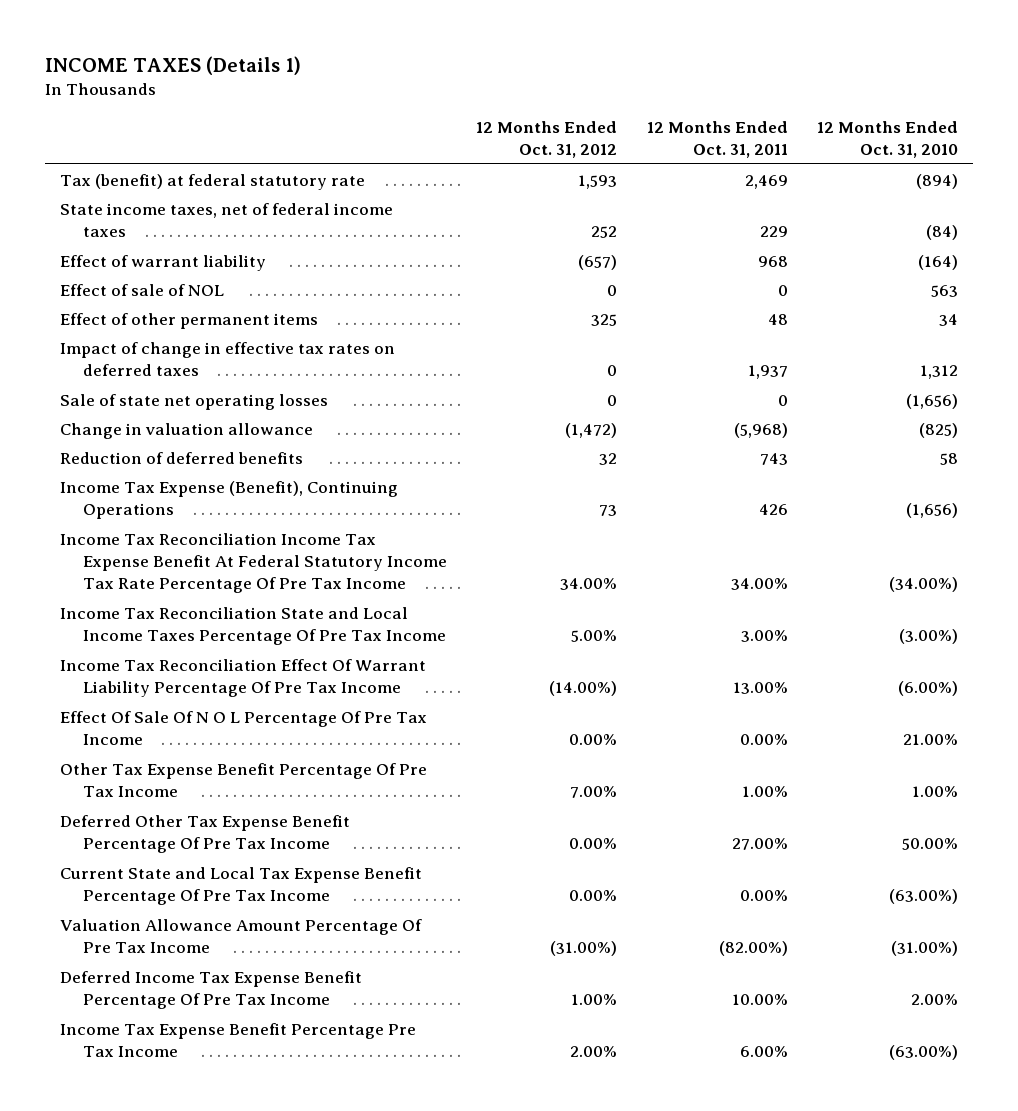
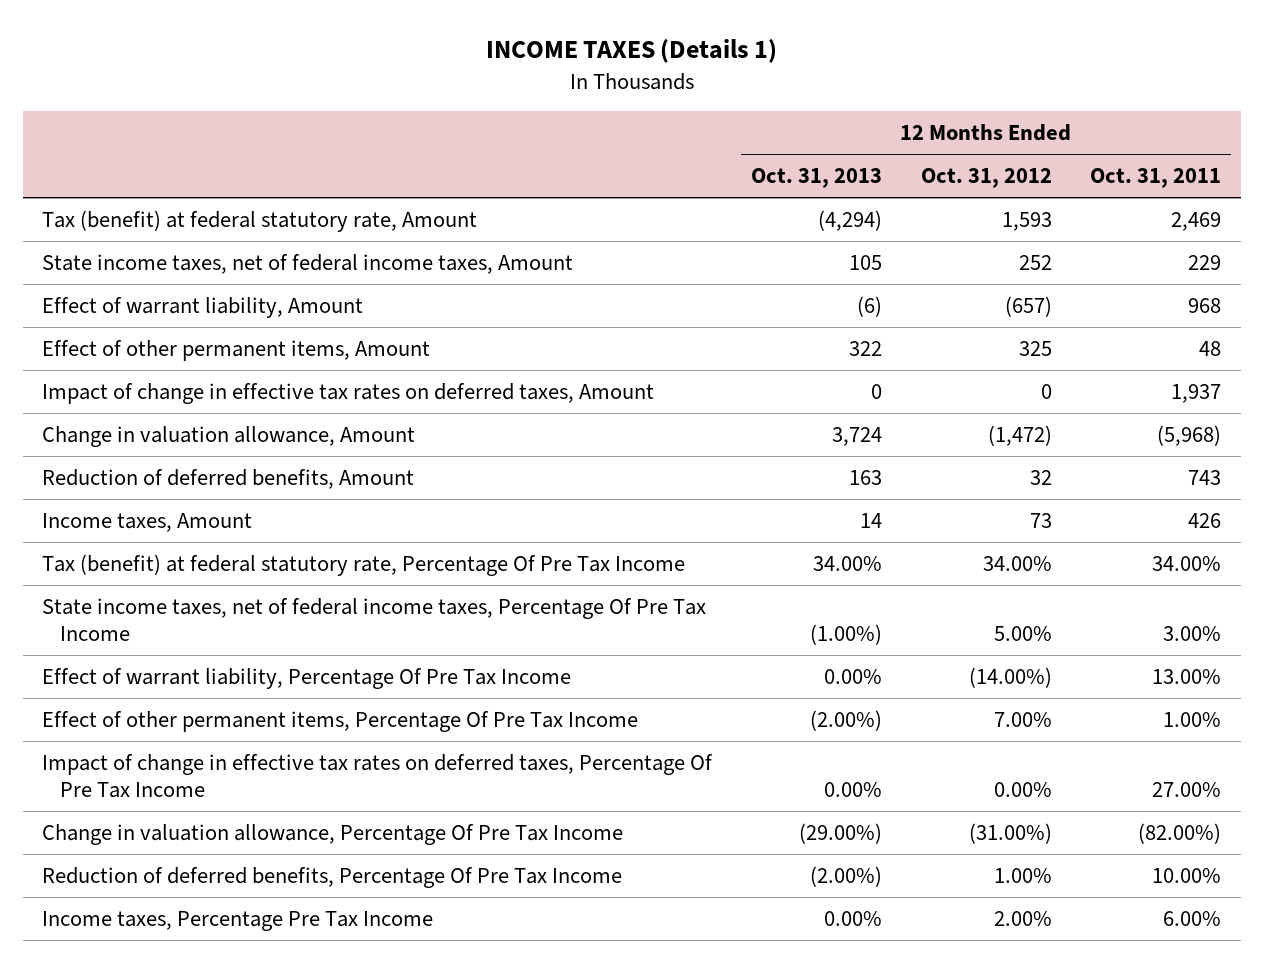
- | 12 Months Ended Oct. 31, 2012 | 12 Months Ended Oct. 31, 2011 | 12 Months Ended Oct. 31, 2010
+ | 12 Months Ended Oct. 31, 2013 | 12 Months Ended Oct. 31, 2012 | 12 Months Ended Oct. 31, 2011
- Tax (benefit) at federal statutory rate | 1,593 | 2,469 | (894)
- State income taxes, net of federal income taxes | 252 | 229 | (84)
- Effect of warrant liability | (657) | 968 | (164)
- Effect of sale of NOL | 0 | 0 | 563
- Effect of other permanent items | 325 | 48 | 34
- Impact of change in effective tax rates on deferred taxes | 0 | 1,937 | 1,312
- Sale of state net operating losses | 0 | 0 | (1,656)
- Change in valuation allowance | (1,472) | (5,968) | (825)
- Reduction of deferred benefits | 32 | 743 | 58
- Income Tax Expense (Benefit), Continuing Operations | 73 | 426 | (1,656)
- Income Tax Reconciliation Income Tax Expense Benefit At Federal Statutory Income Tax Rate Percentage Of Pre Tax Income | 34.00% | 34.00% | (34.00%)
- Income Tax Reconciliation State and Local Income Taxes Percentage Of Pre Tax Income | 5.00% | 3.00% | (3.00%)
- Income Tax Reconciliation Effect Of Warrant Liability Percentage Of Pre Tax Income | (14.00%) | 13.00% | (6.00%)
- Effect Of Sale Of N O L Percentage Of Pre Tax Income | 0.00% | 0.00% | 21.00%
- Other Tax Expense Benefit Percentage Of Pre Tax Income | 7.00% | 1.00% | 1.00%
- Deferred Other Tax Expense Benefit Percentage Of Pre Tax Income | 0.00% | 27.00% | 50.00%
- Current State and Local Tax Expense Benefit Percentage Of Pre Tax Income | 0.00% | 0.00% | (63.00%)
- Valuation Allowance Amount Percentage Of Pre Tax Income | (31.00%) | (82.00%) | (31.00%)
- Deferred Income Tax Expense Benefit Percentage Of Pre Tax Income | 1.00% | 10.00% | 2.00%
- Income Tax Expense Benefit Percentage Pre Tax Income | 2.00% | 6.00% | (63.00%)
+ Tax (benefit) at federal statutory rate, Amount | (4,294) | 1,593 | 2,469
+ State income taxes, net of federal income taxes, Amount | 105 | 252 | 229
+ Effect of warrant liability, Amount | (6) | (657) | 968
+ Effect of other permanent items, Amount | 322 | 325 | 48
+ Impact of change in effective tax rates on deferred taxes, Amount | 0 | 0 | 1,937
+ Change in valuation allowance, Amount | 3,724 | (1,472) | (5,968)
+ Reduction of deferred benefits, Amount | 163 | 32 | 743
+ Income taxes, Amount | 14 | 73 | 426
+ Tax (benefit) at federal statutory rate, Percentage Of Pre Tax Income | 34.00% | 34.00% | 34.00%
+ State income taxes, net of federal income taxes, Percentage Of Pre Tax Income | (1.00%) | 5.00% | 3.00%
+ Effect of warrant liability, Percentage Of Pre Tax Income | 0.00% | (14.00%) | 13.00%
+ Effect of other permanent items, Percentage Of Pre Tax Income | (2.00%) | 7.00% | 1.00%
+ Impact of change in effective tax rates on deferred taxes, Percentage Of Pre Tax Income | 0.00% | 0.00% | 27.00%
+ Change in valuation allowance, Percentage Of Pre Tax Income | (29.00%) | (31.00%) | (82.00%)
+ Reduction of deferred benefits, Percentage Of Pre Tax Income | (2.00%) | 1.00% | 10.00%
+ Income taxes, Percentage Pre Tax Income | 0.00% | 2.00% | 6.00%

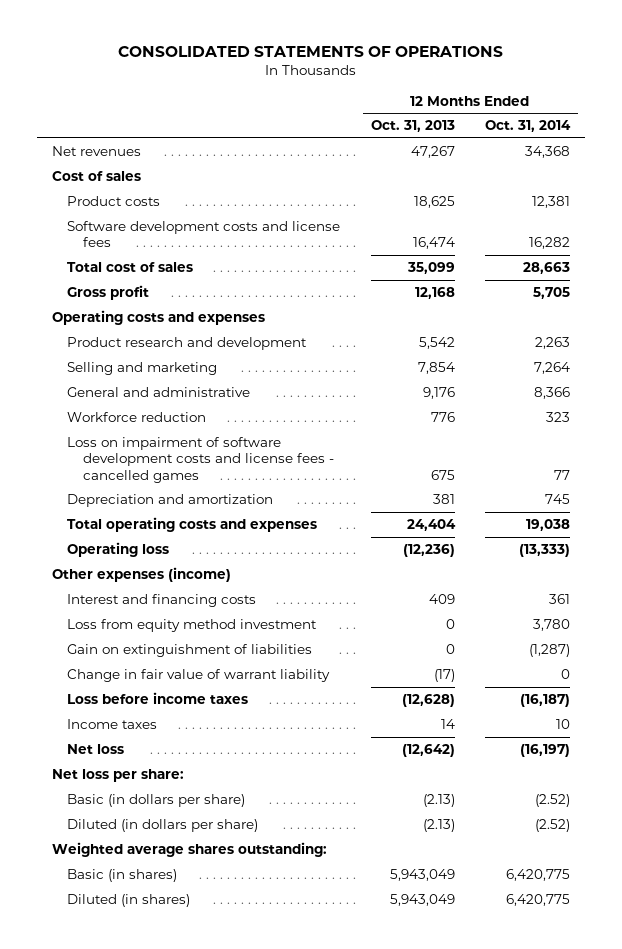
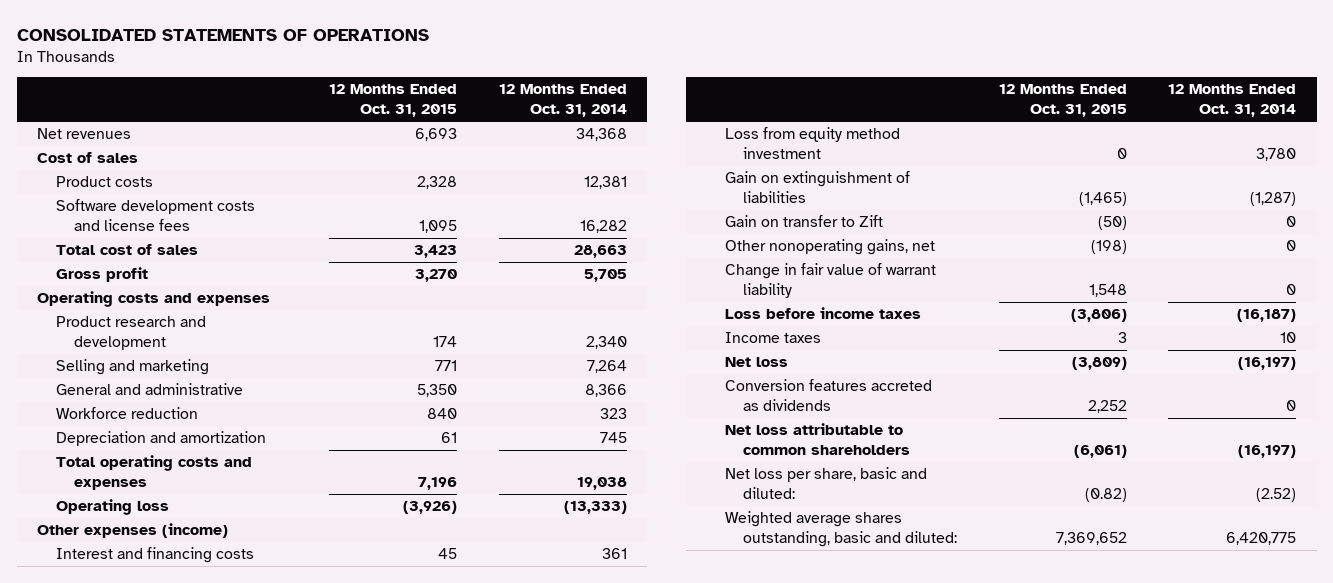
- | 12 Months Ended Oct. 31, 2013 | 12 Months Ended Oct. 31, 2014
+ | 12 Months Ended Oct. 31, 2015 | 12 Months Ended Oct. 31, 2014
- Product research and development | 5,542 | 2,263
+ Product research and development | 174 | 2,340
- Loss on impairment of software development costs and license fees - cancelled games | 675 | 77
+ Gain on transfer to Zift | (50) | 0
+ Other nonoperating gains, net | (198) | 0
- Net loss per share:
- Basic (in dollars per share) | (2.13) | (2.52)
- Diluted (in dollars per share) | (2.13) | (2.52)
- Weighted average shares outstanding:
- Basic (in shares) | 5,943,049 | 6,420,775
- Diluted (in shares) | 5,943,049 | 6,420,775
+ Conversion features accreted as dividends | 2,252 | 0
+ Net loss attributable to common shareholders | (6,061) | (16,197)
+ Net loss per share, basic and diluted: | (0.82) | (2.52)
+ Weighted average shares outstanding, basic and diluted: | 7,369,652 | 6,420,775

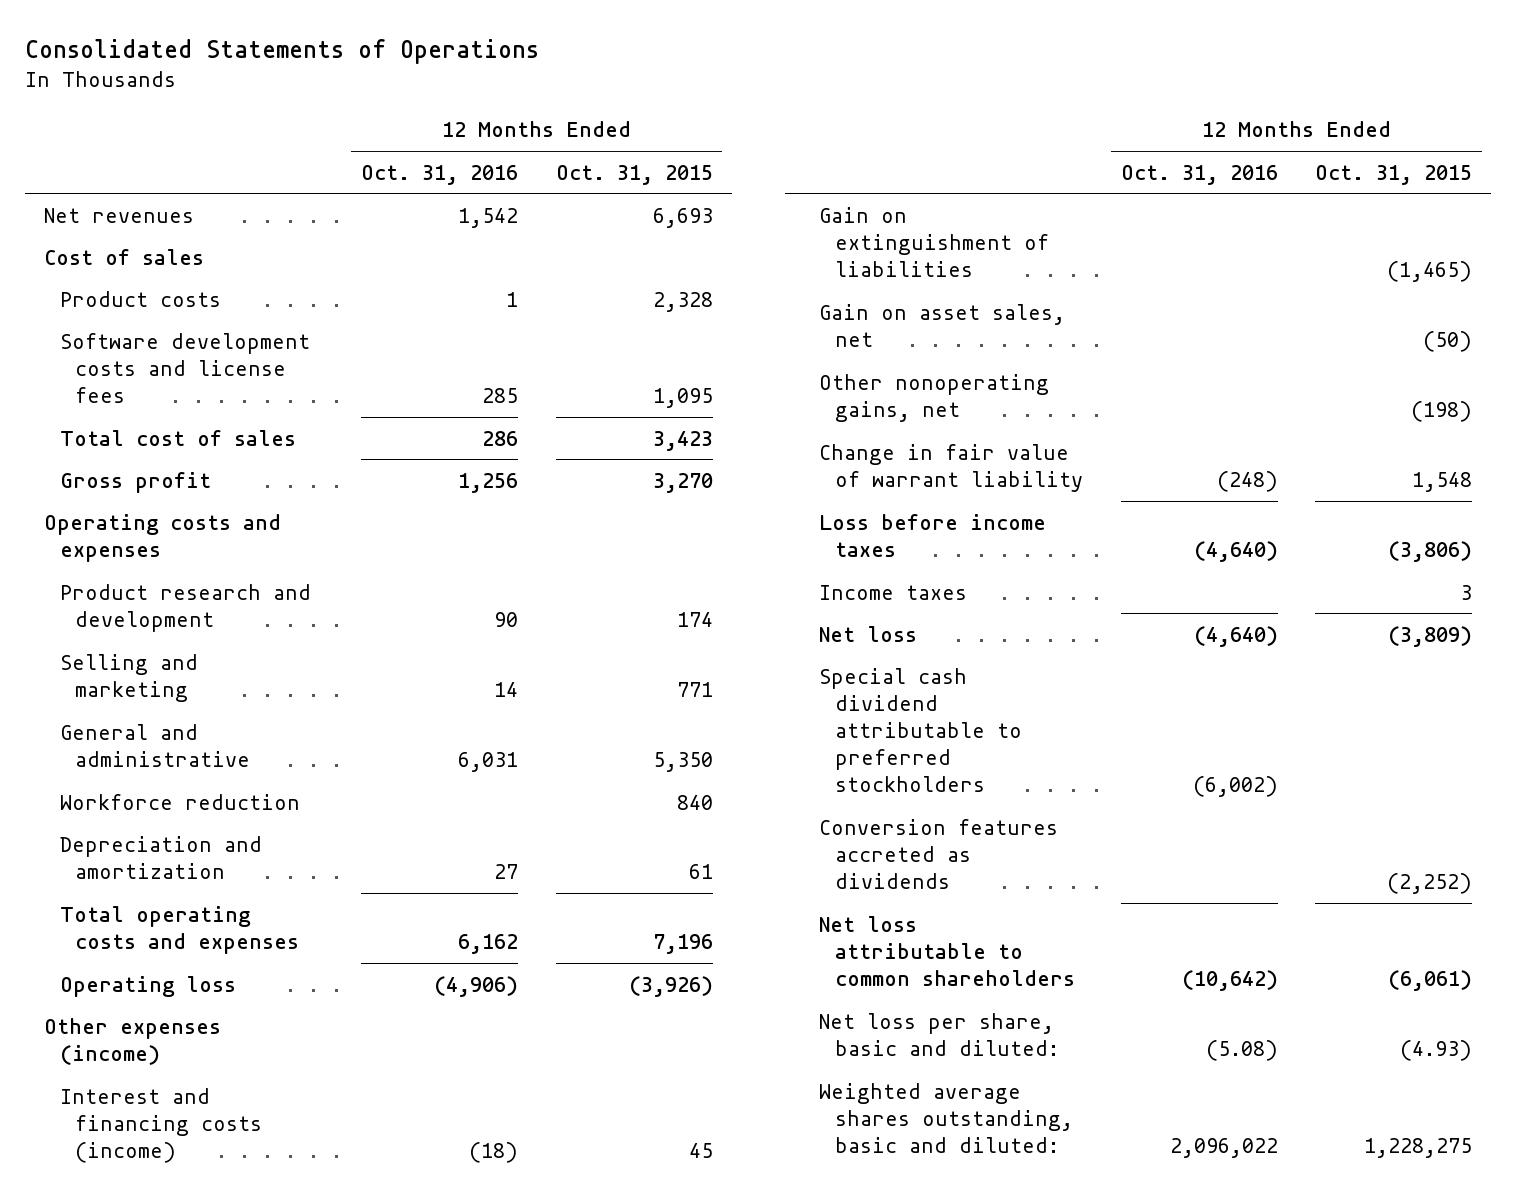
- CONSOLIDATED STATEMENTS OF OPERATIONS
+ Consolidated Statements of Operations
- | 12 Months Ended Oct. 31, 2015 | 12 Months Ended Oct. 31, 2014
+ | 12 Months Ended Oct. 31, 2016 | 12 Months Ended Oct. 31, 2015
- Interest and financing costs | 45 | 361
- Loss from equity method investment | 0 | 3,780
+ Interest and financing costs (income) | (18) | 45
- Gain on transfer to Zift | (50) | 0
+ Gain on asset sales, net | | (50)
- Conversion features accreted as dividends | 2,252 | 0
+ Special cash dividend attributable to preferred stockholders | (6,002) |
+ Conversion features accreted as dividends | | (2,252)
- Net loss per share, basic and diluted: | (0.82) | (2.52)
- Weighted average shares outstanding, basic and diluted: | 7,369,652 | 6,420,775
+ Net loss per share, basic and diluted: | (5.08) | (4.93)
+ Weighted average shares outstanding, basic and diluted: | 2,096,022 | 1,228,275

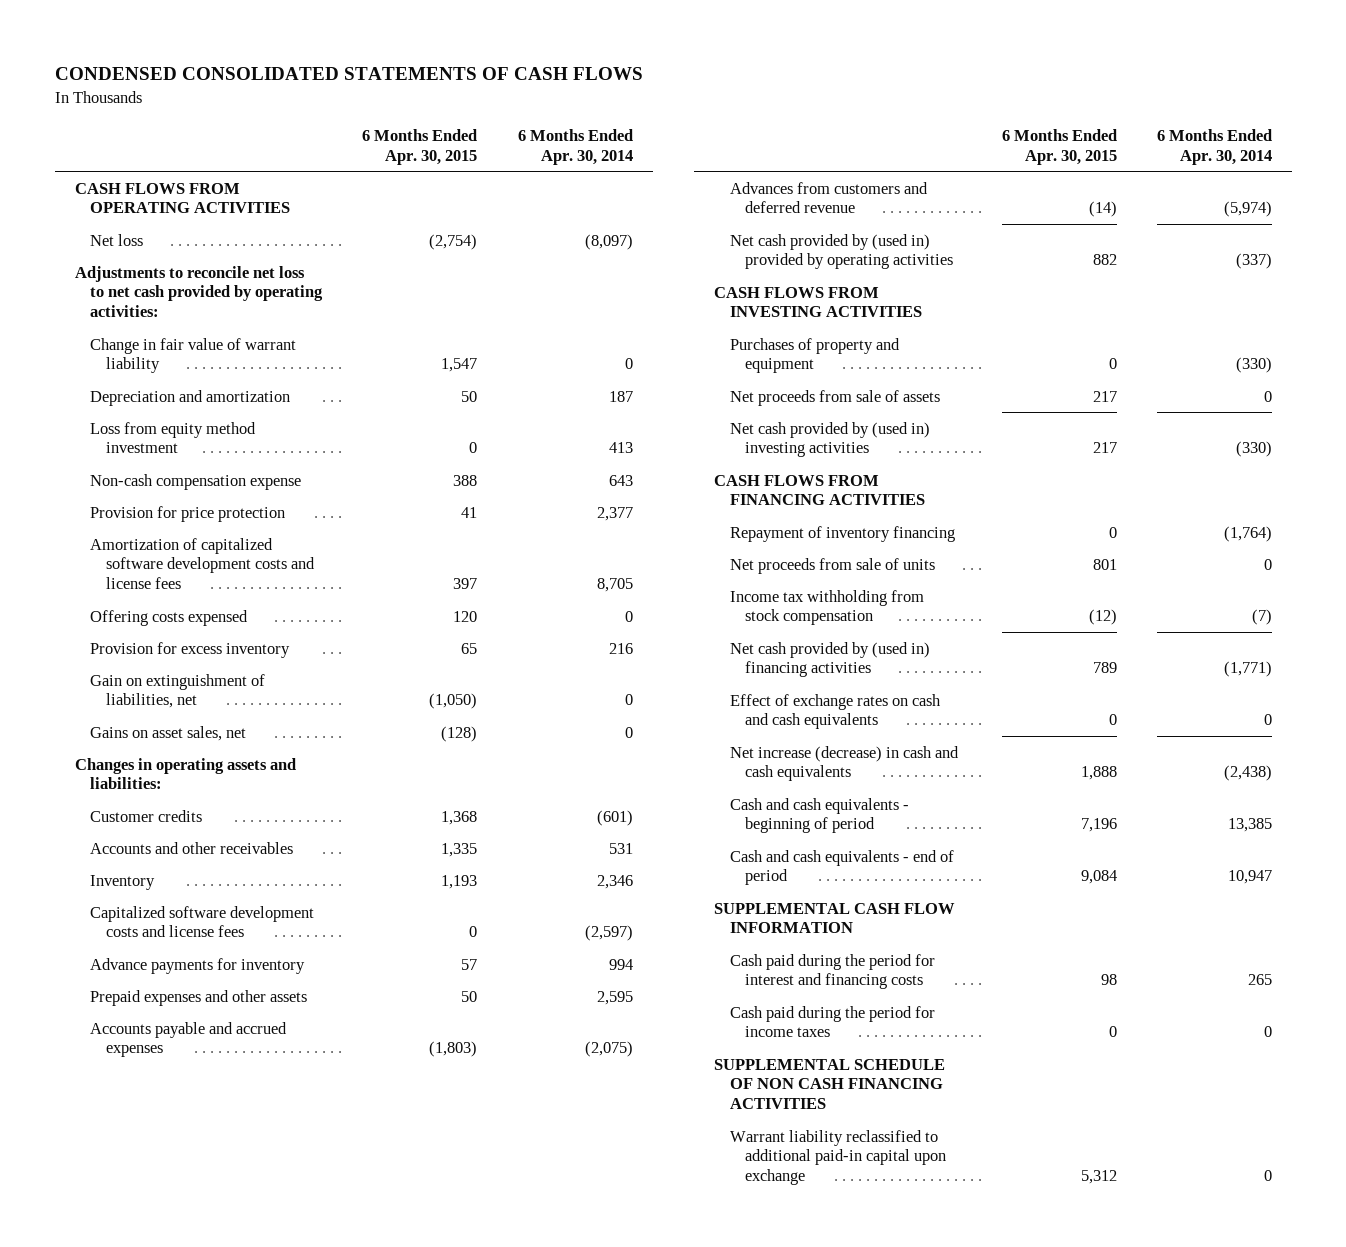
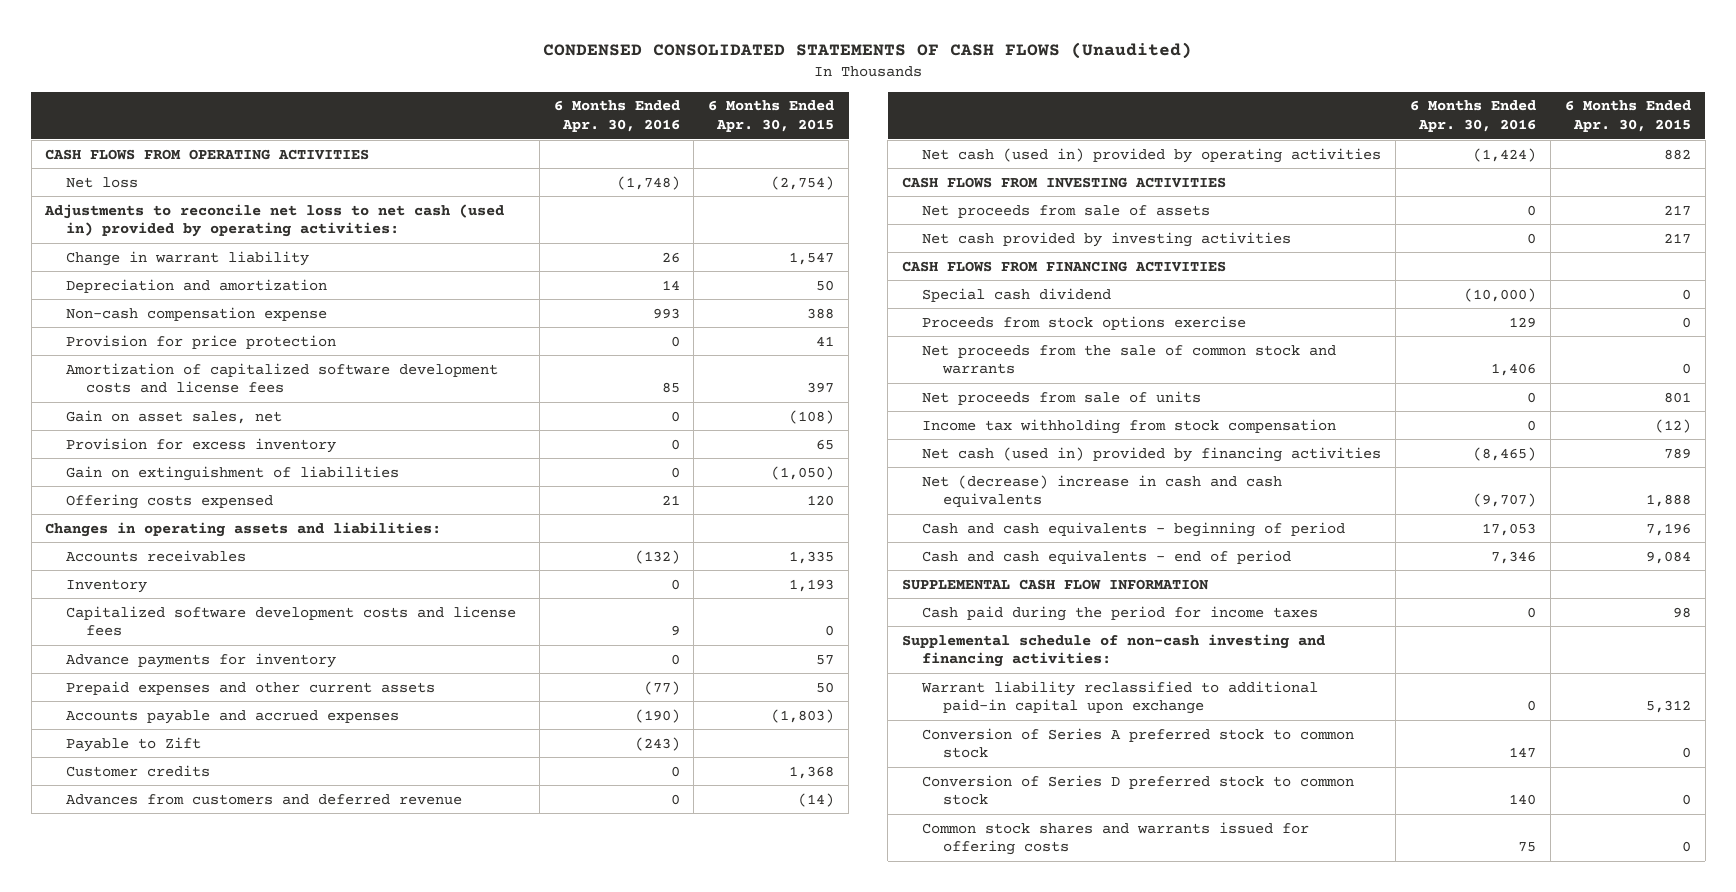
- CONDENSED CONSOLIDATED STATEMENTS OF CASH FLOWS
+ CONDENSED CONSOLIDATED STATEMENTS OF CASH FLOWS (Unaudited)
- | 6 Months Ended Apr. 30, 2015 | 6 Months Ended Apr. 30, 2014
+ | 6 Months Ended Apr. 30, 2016 | 6 Months Ended Apr. 30, 2015
- Adjustments to reconcile net loss to net cash provided by operating activities:
- Change in fair value of warrant liability | 1,547 | 0
+ Adjustments to reconcile net loss to net cash (used in) provided by operating activities:
+ Change in warrant liability | 26 | 1,547
- Loss from equity method investment | 0 | 413
+ Gain on asset sales, net | 0 | (108)
- Gain on extinguishment of liabilities, net | (1,050) | 0
- Gains on asset sales, net | (128) | 0
+ Gain on extinguishment of liabilities | 0 | (1,050)
moved down: Offering costs expensed | 21 | 120
- Accounts and other receivables | 1,335 | 531
+ Accounts receivables | (132) | 1,335
- Prepaid expenses and other assets | 50 | 2,595
+ Prepaid expenses and other current assets | (77) | 50
+ Payable to Zift | (243) |
moved down: Customer credits | 0 | 1,368
- Net cash provided by (used in) provided by operating activities | 882 | (337)
+ Net cash (used in) provided by operating activities | (1,424) | 882
- Purchases of property and equipment | 0 | (330)
- Net cash provided by (used in) investing activities | 217 | (330)
+ Net cash provided by investing activities | 0 | 217
- Repayment of inventory financing | 0 | (1,764)
+ Special cash dividend | (10,000) | 0
+ Proceeds from stock options exercise | 129 | 0
+ Net proceeds from the sale of common stock and warrants | 1,406 | 0
- Net cash provided by (used in) financing activities | 789 | (1,771)
- Effect of exchange rates on cash and cash equivalents | 0 | 0
- Net increase (decrease) in cash and cash equivalents | 1,888 | (2,438)
+ Net cash (used in) provided by financing activities | (8,465) | 789
+ Net (decrease) increase in cash and cash equivalents | (9,707) | 1,888
- Cash paid during the period for interest and financing costs | 98 | 265
- Cash paid during the period for income taxes | 0 | 0
- SUPPLEMENTAL SCHEDULE OF NON CASH FINANCING ACTIVITIES
+ Cash paid during the period for income taxes | 0 | 98
+ Supplemental schedule of non-cash investing and financing activities:
+ Conversion of Series A preferred stock to common stock | 147 | 0
+ Conversion of Series D preferred stock to common stock | 140 | 0
+ Common stock shares and warrants issued for offering costs | 75 | 0

